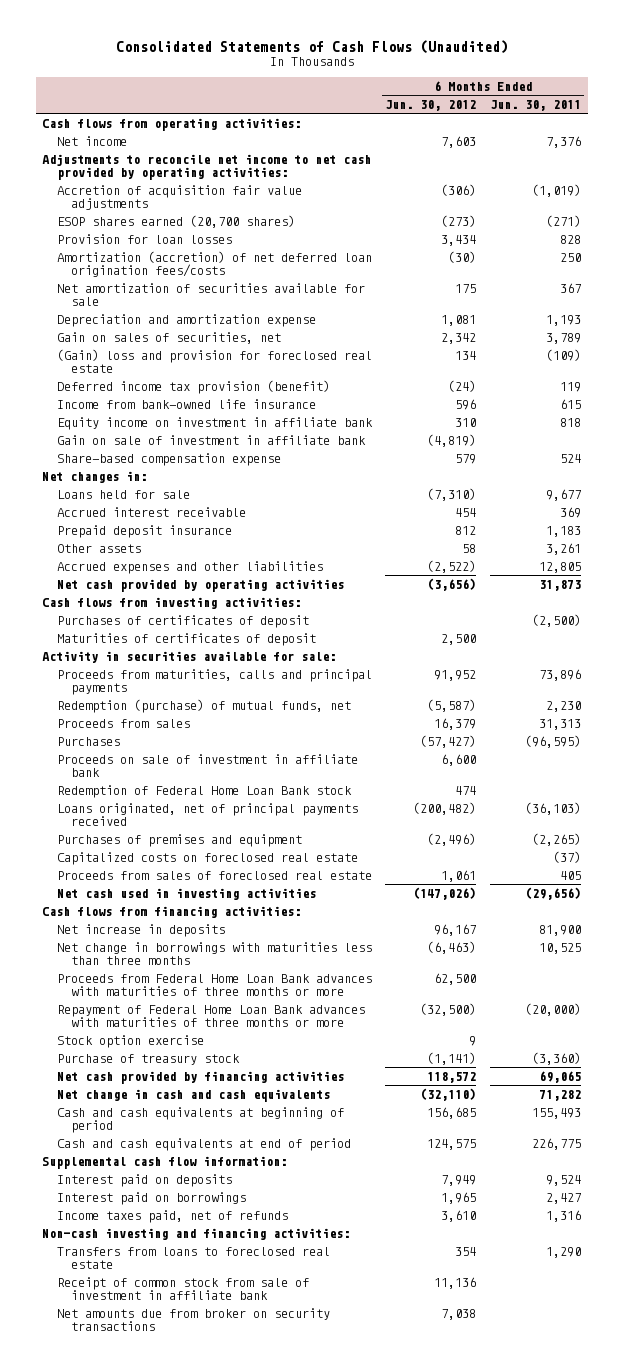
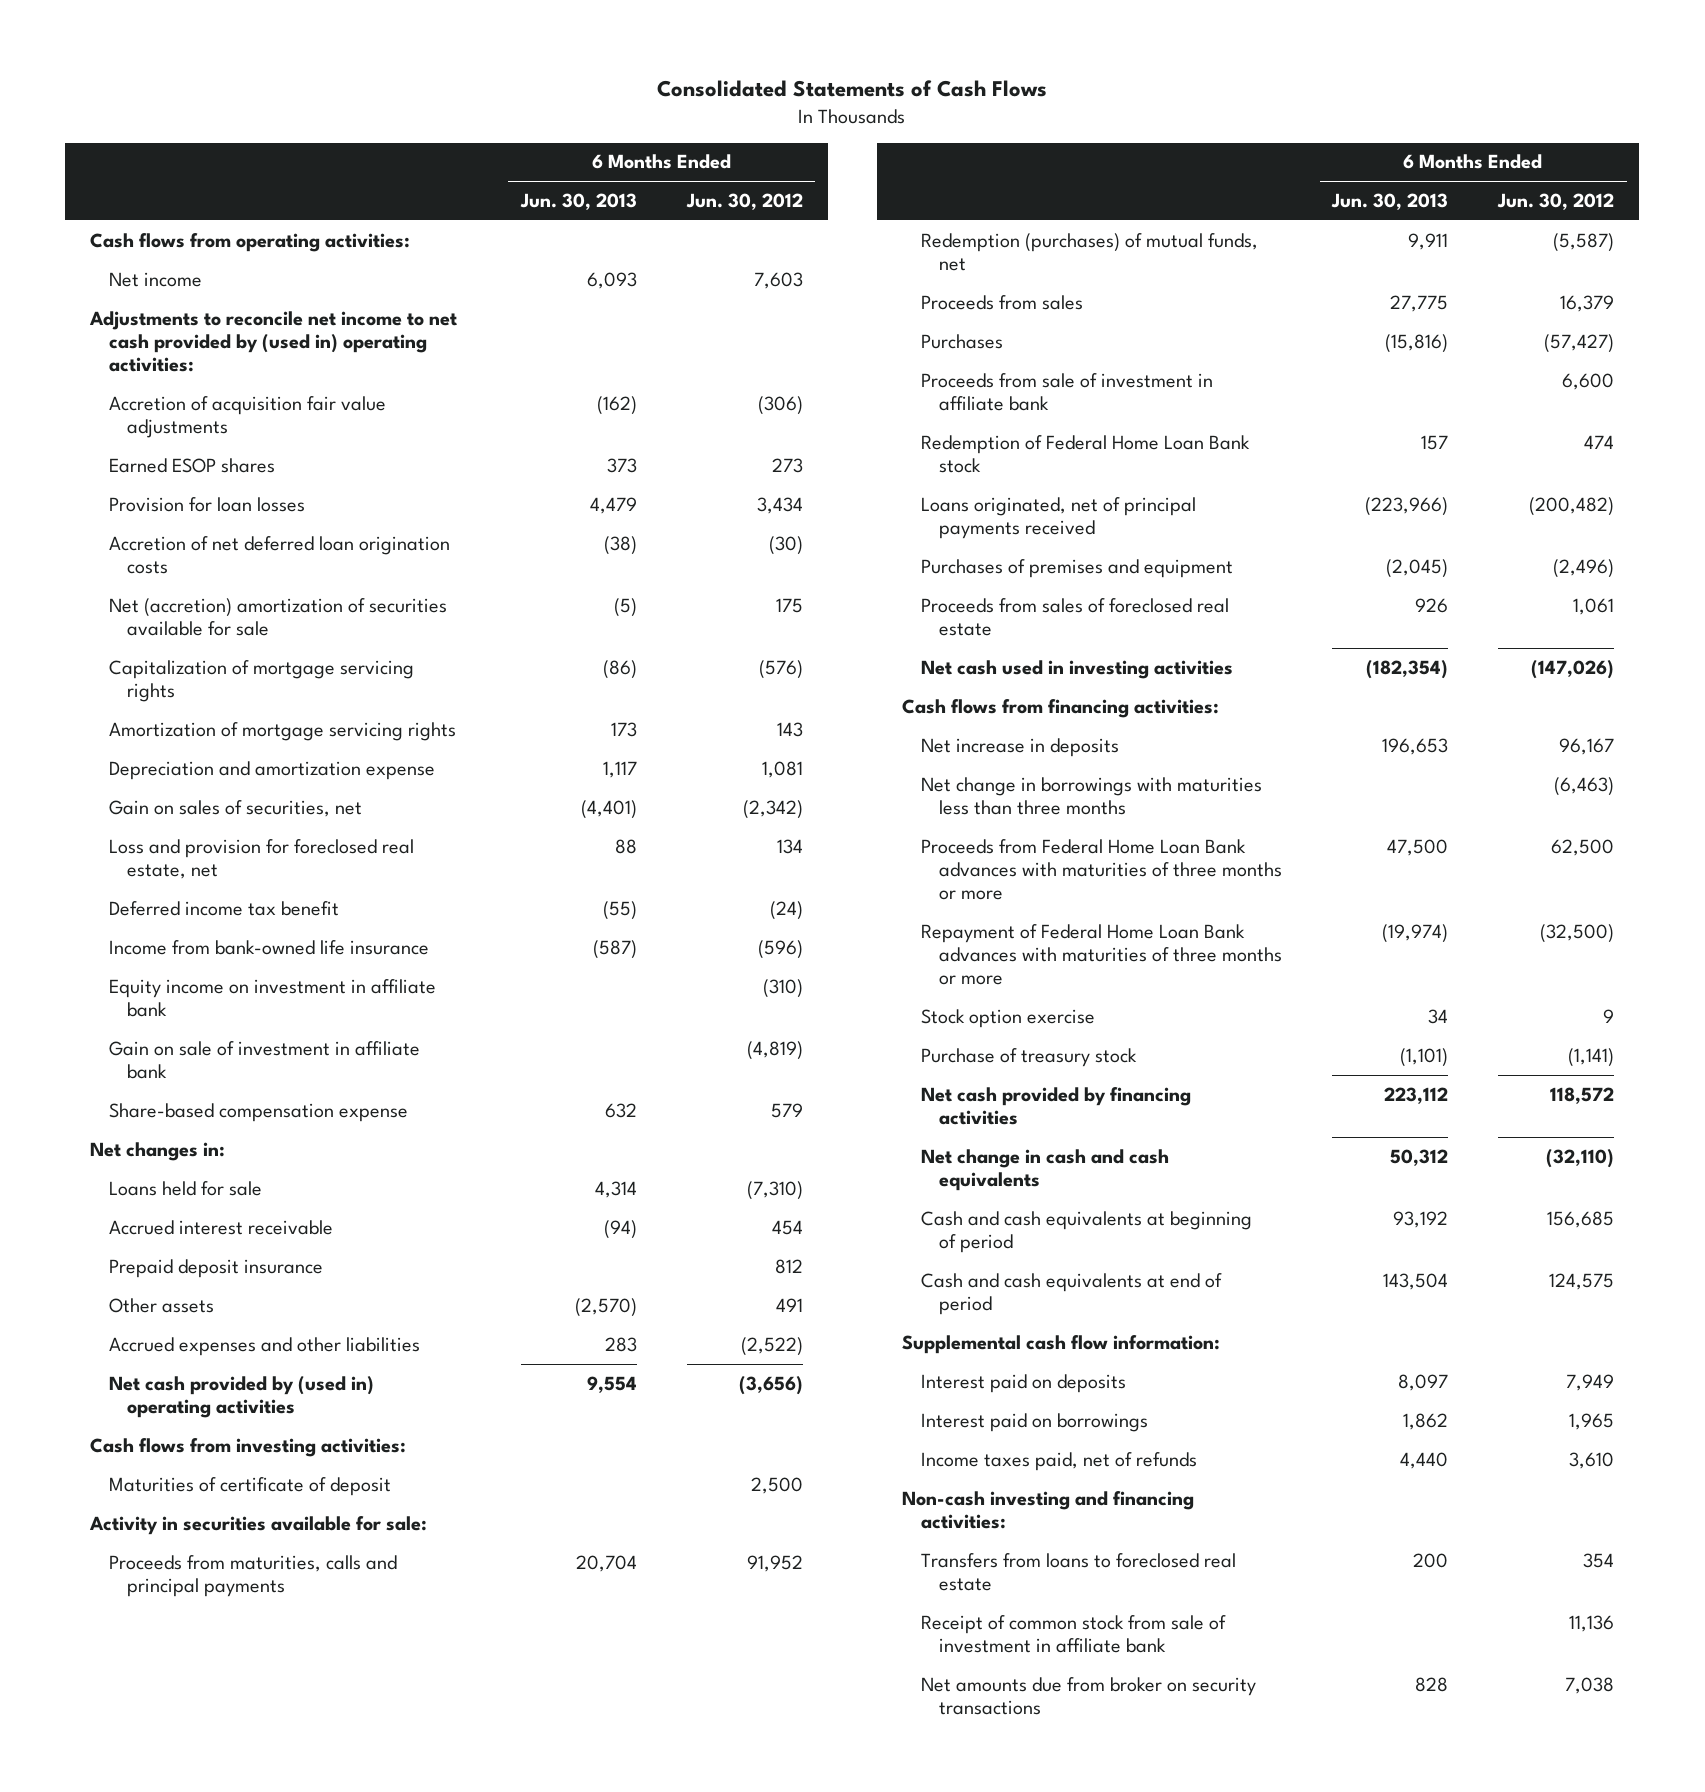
- Consolidated Statements of Cash Flows (Unaudited)
+ Consolidated Statements of Cash Flows
- | 6 Months Ended Jun. 30, 2012 | 6 Months Ended Jun. 30, 2011
+ | 6 Months Ended Jun. 30, 2013 | 6 Months Ended Jun. 30, 2012
- Adjustments to reconcile net income to net cash provided by operating activities:
+ Adjustments to reconcile net income to net cash provided by (used in) operating activities:
- ESOP shares earned (20,700 shares) | (273) | (271)
+ Earned ESOP shares | 373 | 273
- Amortization (accretion) of net deferred loan origination fees/costs | (30) | 250
- Net amortization of securities available for sale | 175 | 367
+ Accretion of net deferred loan origination costs | (38) | (30)
+ Net (accretion) amortization of securities available for sale | (5) | 175
+ Capitalization of mortgage servicing rights | (86) | (576)
+ Amortization of mortgage servicing rights | 173 | 143
- Gain on sales of securities, net | 2,342 | 3,789
- (Gain) loss and provision for foreclosed real estate | 134 | (109)
- Deferred income tax provision (benefit) | (24) | 119
- Income from bank-owned life insurance | 596 | 615
- Equity income on investment in affiliate bank | 310 | 818
+ Gain on sales of securities, net | (4,401) | (2,342)
+ Loss and provision for foreclosed real estate, net | 88 | 134
+ Deferred income tax benefit | (55) | (24)
+ Income from bank-owned life insurance | (587) | (596)
+ Equity income on investment in affiliate bank | | (310)
- Other assets | 58 | 3,261
+ Other assets | (2,570) | 491
- Net cash provided by operating activities | (3,656) | 31,873
+ Net cash provided by (used in) operating activities | 9,554 | (3,656)
- Purchases of certificates of deposit | | (2,500)
- Maturities of certificates of deposit | 2,500 |
+ Maturities of certificate of deposit | | 2,500
- Redemption (purchase) of mutual funds, net | (5,587) | 2,230
+ Redemption (purchases) of mutual funds, net | 9,911 | (5,587)
- Proceeds on sale of investment in affiliate bank | 6,600 |
+ Proceeds from sale of investment in affiliate bank | | 6,600
- Capitalized costs on foreclosed real estate | | (37)

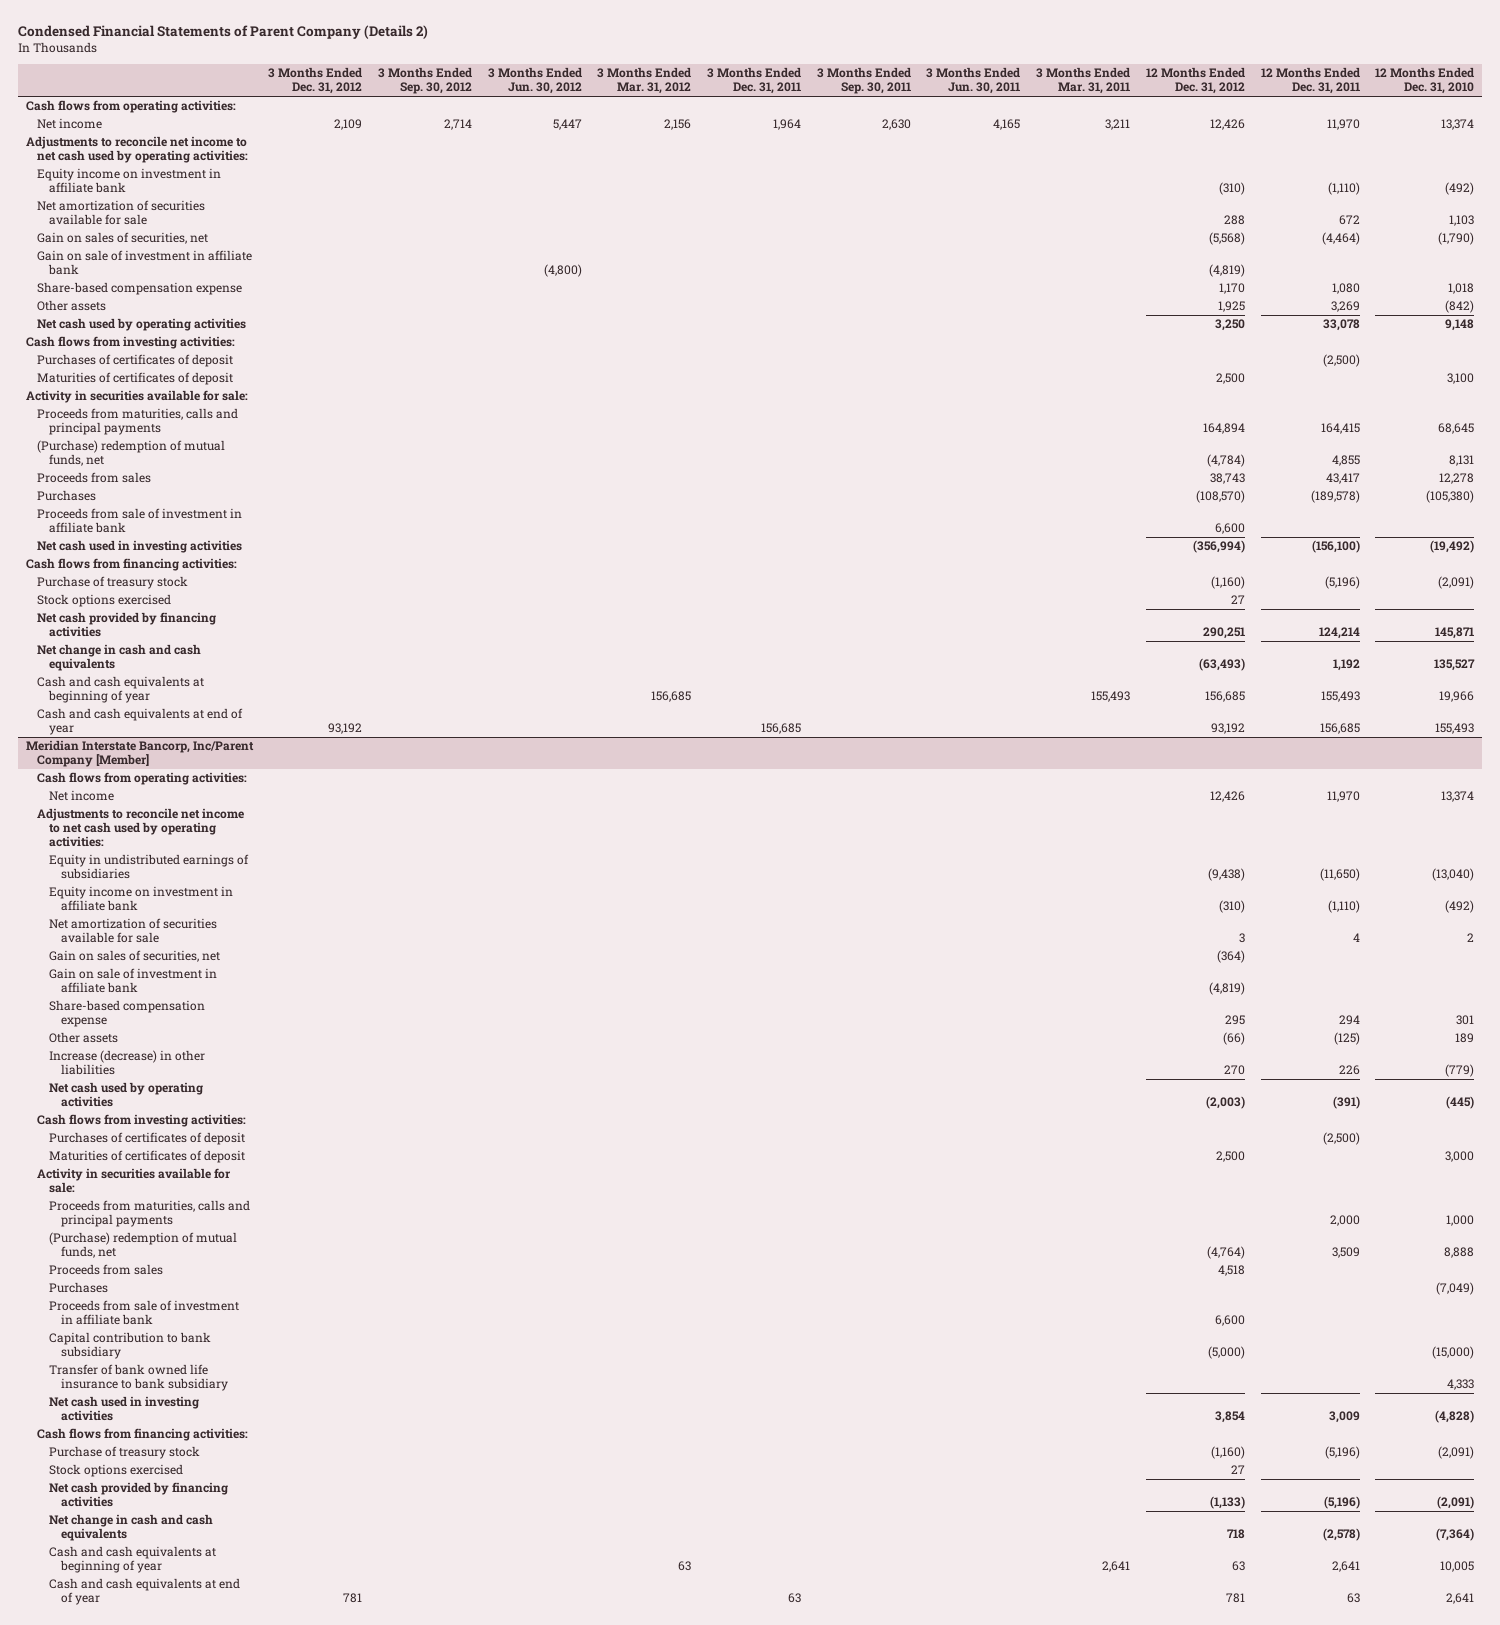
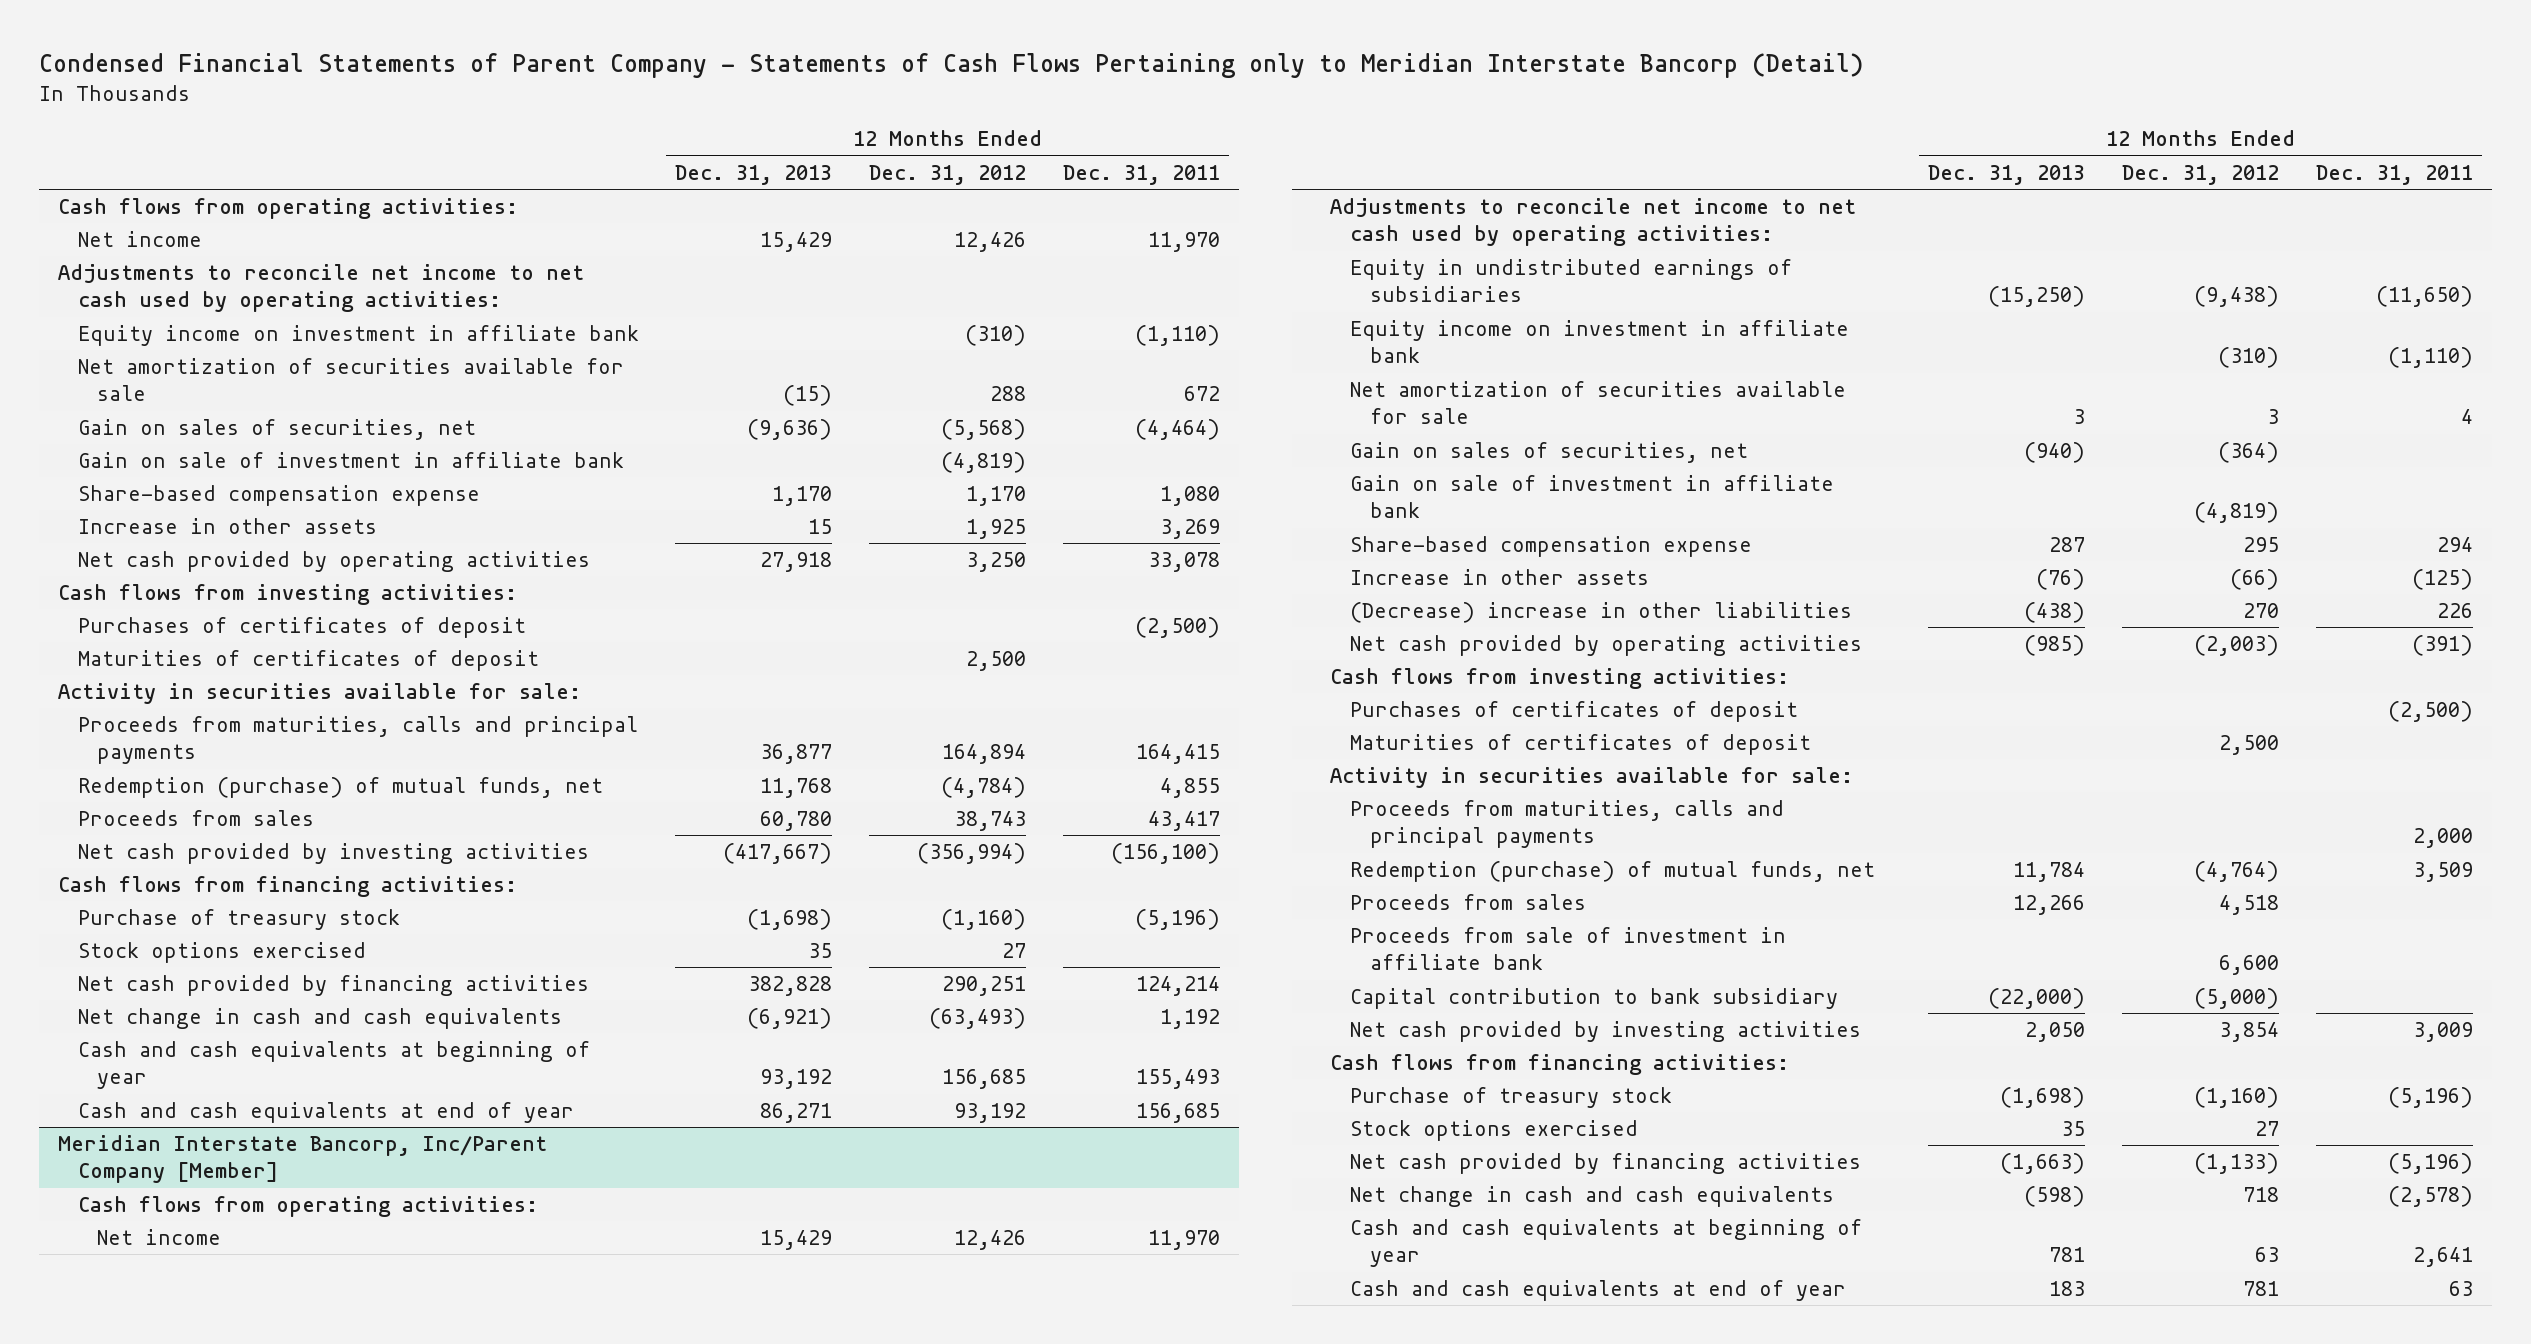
- Condensed Financial Statements of Parent Company (Details 2)
+ Condensed Financial Statements of Parent Company - Statements of Cash Flows Pertaining only to Meridian Interstate Bancorp (Detail)
- | 3 Months Ended Dec. 31, 2012 | 3 Months Ended Sep. 30, 2012 | 3 Months Ended Jun. 30, 2012 | 3 Months Ended Mar. 31, 2012 | 3 Months Ended Dec. 31, 2011 | 3 Months Ended Sep. 30, 2011 | 3 Months Ended Jun. 30, 2011 | 3 Months Ended Mar. 31, 2011 | 12 Months Ended Dec. 31, 2012 | 12 Months Ended Dec. 31, 2011 | 12 Months Ended Dec. 31, 2010
+ | 12 Months Ended Dec. 31, 2013 | 12 Months Ended Dec. 31, 2012 | 12 Months Ended Dec. 31, 2011
- Other assets | | | | | | | | | 1,925 | 3,269 | (842)
- Net cash used by operating activities | | | | | | | | | 3,250 | 33,078 | 9,148
+ Increase in other assets | 15 | 1,925 | 3,269
+ Net cash provided by operating activities | 27,918 | 3,250 | 33,078
- (Purchase) redemption of mutual funds, net | | | | | | | | | (4,784) | 4,855 | 8,131
+ Redemption (purchase) of mutual funds, net | 11,768 | (4,784) | 4,855
- Purchases | | | | | | | | | (108,570) | (189,578) | (105,380)
- Proceeds from sale of investment in affiliate bank | | | | | | | | | 6,600 | |
- Net cash used in investing activities | | | | | | | | | (356,994) | (156,100) | (19,492)
+ Net cash provided by investing activities | (417,667) | (356,994) | (156,100)
@ Meridian Interstate Bancorp, Inc/Parent Company [Member]
- Other assets | | | | | | | | | (66) | (125) | 189
- Increase (decrease) in other liabilities | | | | | | | | | 270 | 226 | (779)
- Net cash used by operating activities | | | | | | | | | (2,003) | (391) | (445)
+ Increase in other assets | (76) | (66) | (125)
+ (Decrease) increase in other liabilities | (438) | 270 | 226
+ Net cash provided by operating activities | (985) | (2,003) | (391)
- (Purchase) redemption of mutual funds, net | | | | | | | | | (4,764) | 3,509 | 8,888
+ Redemption (purchase) of mutual funds, net | 11,784 | (4,764) | 3,509
- Purchases | | | | | | | | | | | (7,049)
- Transfer of bank owned life insurance to bank subsidiary | | | | | | | | | | | 4,333
- Net cash used in investing activities | | | | | | | | | 3,854 | 3,009 | (4,828)
+ Net cash provided by investing activities | 2,050 | 3,854 | 3,009

